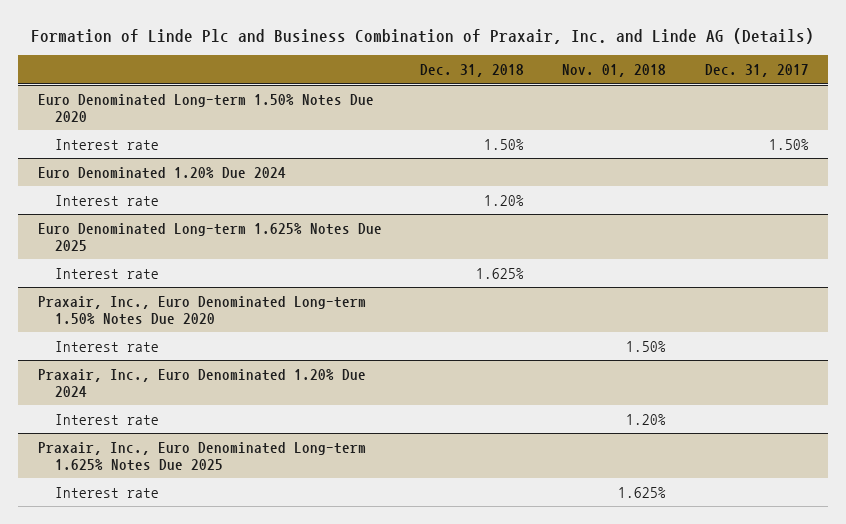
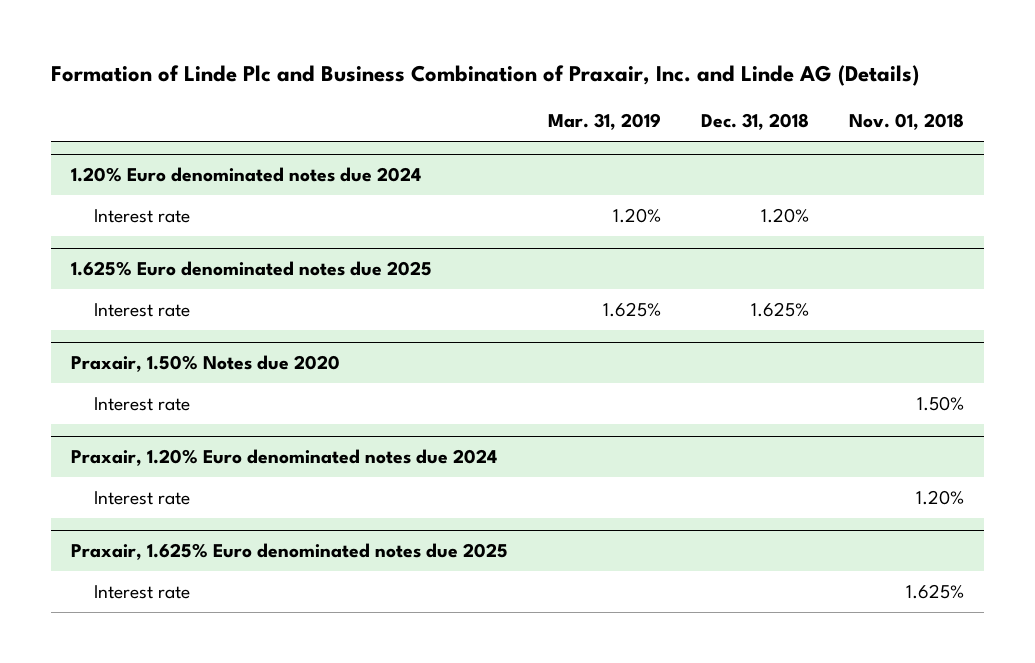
- | Dec. 31, 2018 | Nov. 01, 2018 | Dec. 31, 2017
+ | Mar. 31, 2019 | Dec. 31, 2018 | Nov. 01, 2018
- Euro Denominated Long-term 1.50% Notes Due 2020
- Interest rate | 1.50% | | 1.50%
- Euro Denominated 1.20% Due 2024
+ 1.20% Euro denominated notes due 2024
- Euro Denominated Long-term 1.625% Notes Due 2025
+ 1.625% Euro denominated notes due 2025
- Praxair, Inc., Euro Denominated Long-term 1.50% Notes Due 2020
+ Praxair, 1.50% Notes due 2020
- Praxair, Inc., Euro Denominated 1.20% Due 2024
+ Praxair, 1.20% Euro denominated notes due 2024
- Praxair, Inc., Euro Denominated Long-term 1.625% Notes Due 2025
+ Praxair, 1.625% Euro denominated notes due 2025

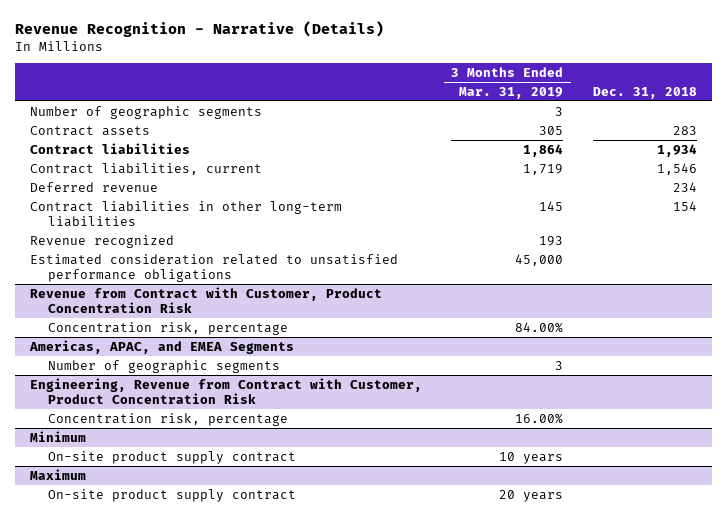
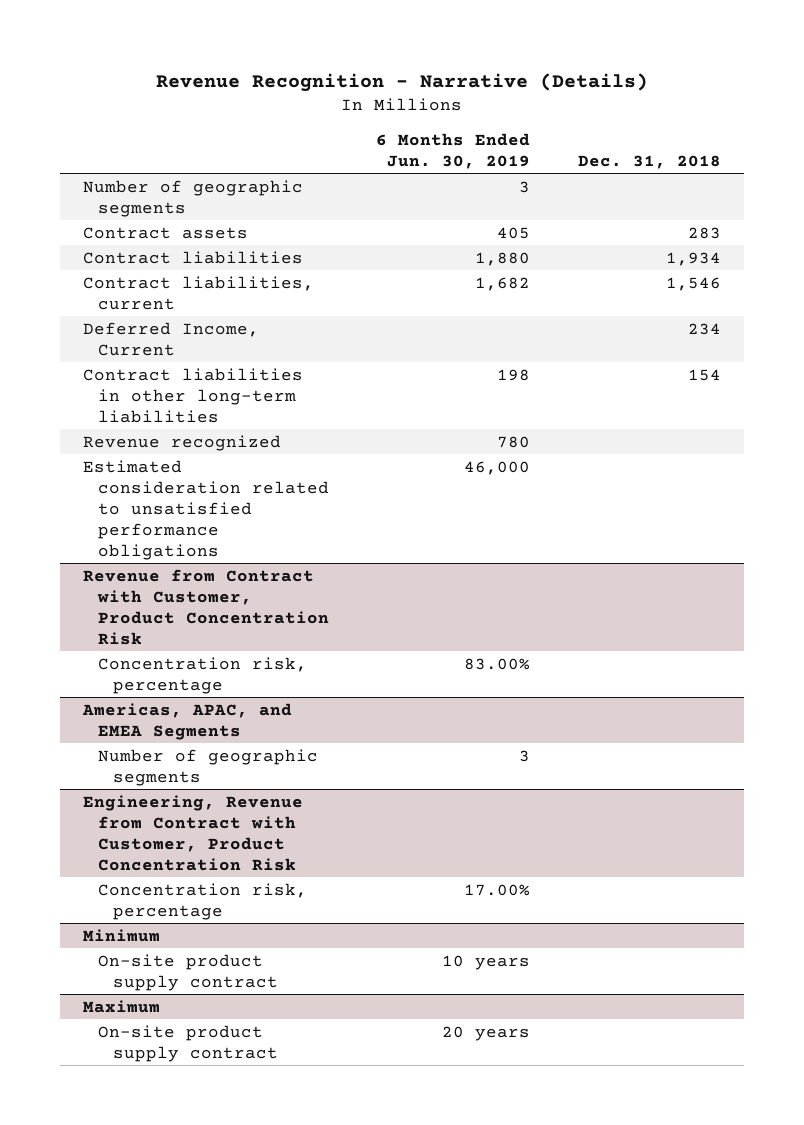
- | 3 Months Ended Mar. 31, 2019 | Dec. 31, 2018
+ | 6 Months Ended Jun. 30, 2019 | Dec. 31, 2018
- Deferred revenue | | 234
+ Deferred Income, Current | | 234

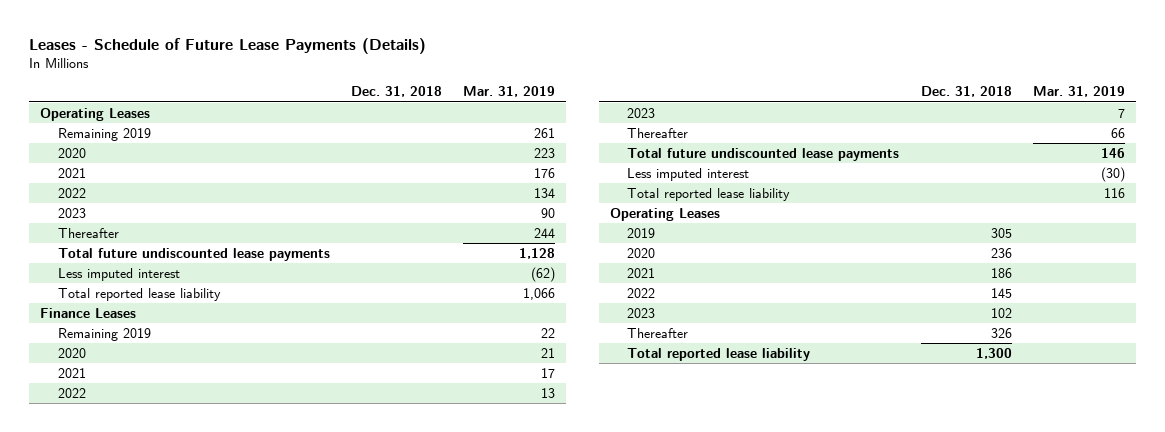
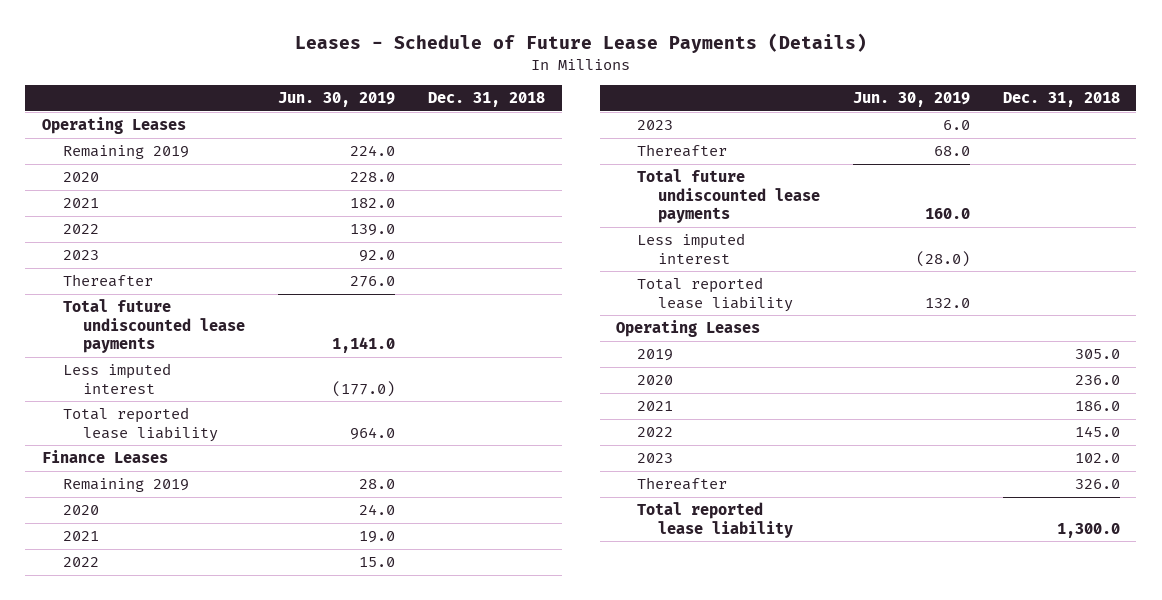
- | Dec. 31, 2018 | Mar. 31, 2019
+ | Jun. 30, 2019 | Dec. 31, 2018
- 2019 | 305 |
- 2020 | 236 |
- 2021 | 186 |
- 2022 | 145 |
- 2023 | 102 |
- Thereafter | 326 |
- Total reported lease liability | 1,300 |
+ 2019 | | 305.0
+ 2020 | | 236.0
+ 2021 | | 186.0
+ 2022 | | 145.0
+ 2023 | | 102.0
+ Thereafter | | 326.0
+ Total reported lease liability | | 1,300.0

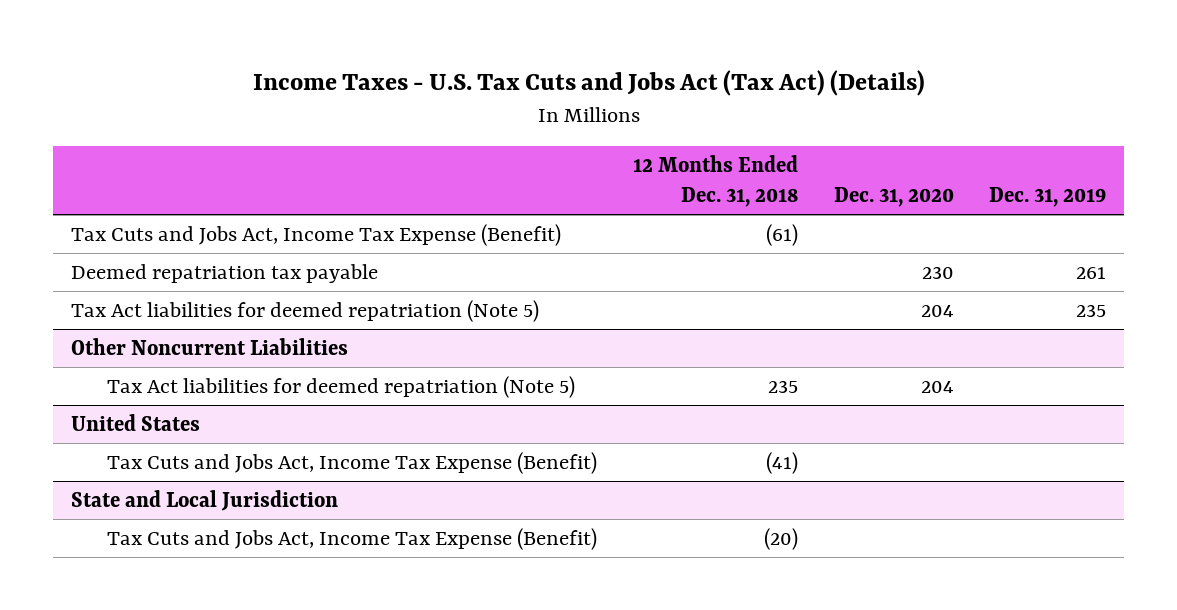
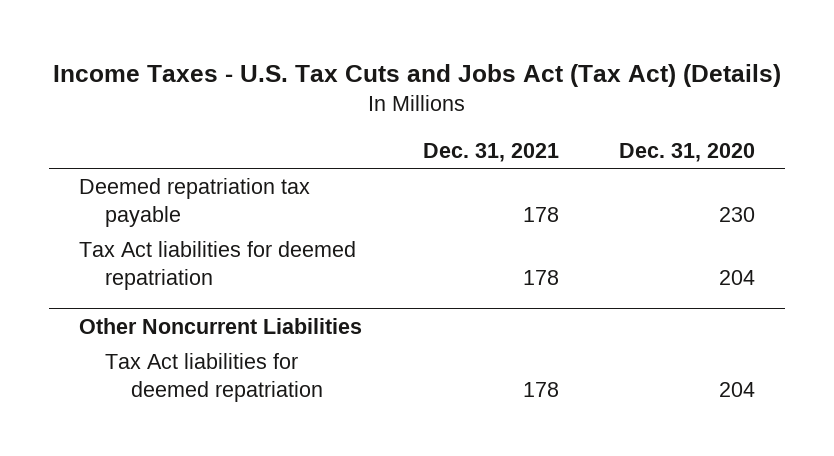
- | 12 Months Ended Dec. 31, 2018 | Dec. 31, 2020 | Dec. 31, 2019
+ | Dec. 31, 2021 | Dec. 31, 2020
- Tax Cuts and Jobs Act, Income Tax Expense (Benefit) | (61) | |
- Tax Act liabilities for deemed repatriation (Note 5) | | 204 | 235
+ Tax Act liabilities for deemed repatriation | 178 | 204
@ Other Noncurrent Liabilities
- Tax Act liabilities for deemed repatriation (Note 5) | 235 | 204 |
- United States
- Tax Cuts and Jobs Act, Income Tax Expense (Benefit) | (41) | |
- State and Local Jurisdiction
- Tax Cuts and Jobs Act, Income Tax Expense (Benefit) | (20) | |
@ Other Noncurrent Liabilities
+ Tax Act liabilities for deemed repatriation | 178 | 204

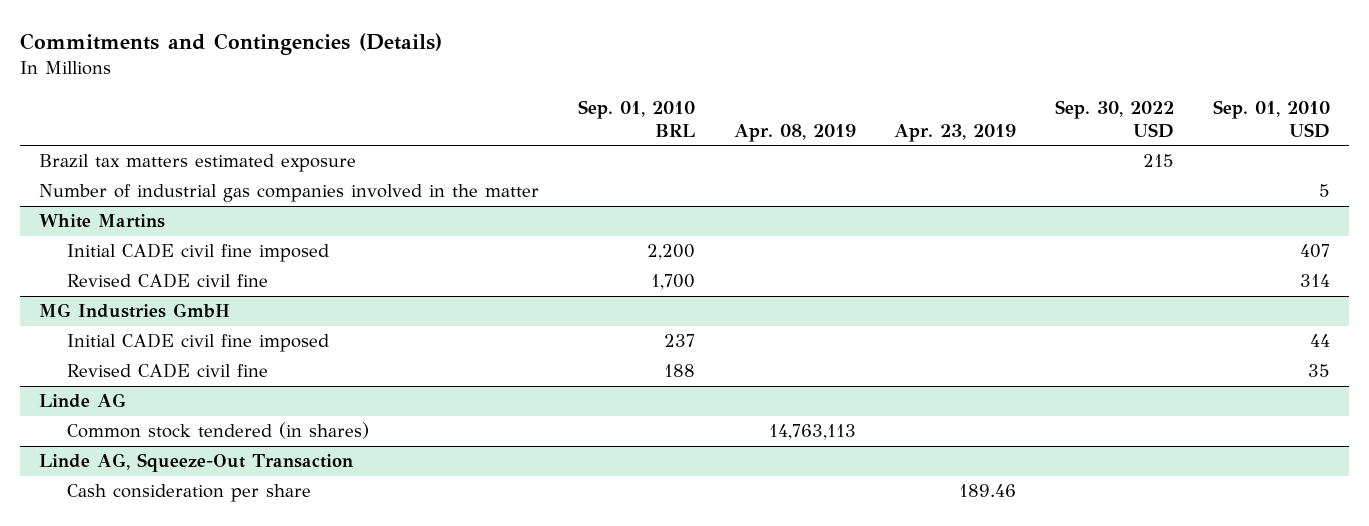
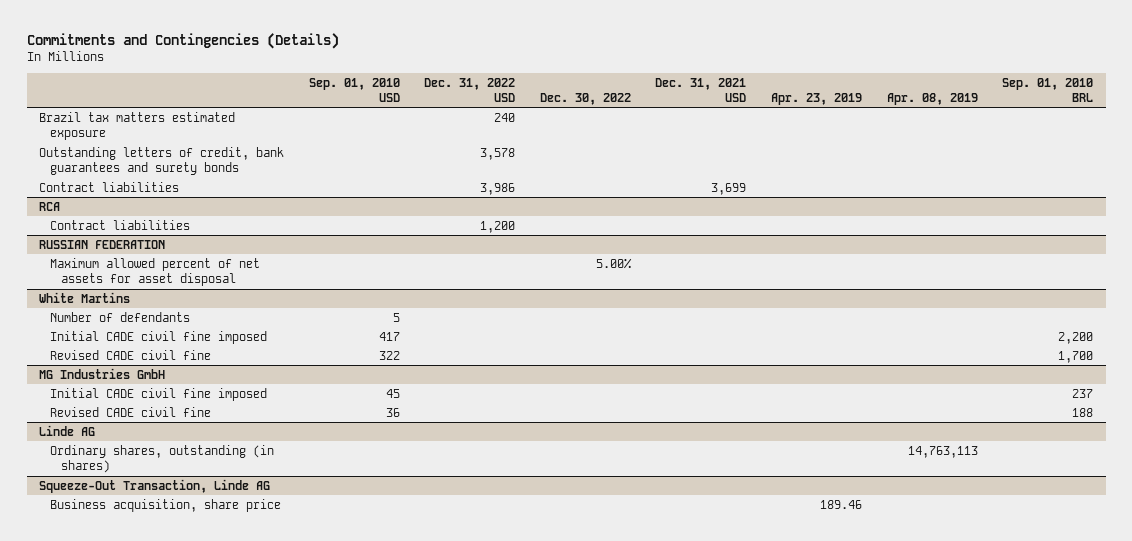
- | Sep. 01, 2010 BRL | Apr. 08, 2019 | Apr. 23, 2019 | Sep. 30, 2022 USD | Sep. 01, 2010 USD
+ | Sep. 01, 2010 USD | Dec. 31, 2022 USD | Dec. 30, 2022 | Dec. 31, 2021 USD | Apr. 23, 2019 | Apr. 08, 2019 | Sep. 01, 2010 BRL
- Number of industrial gas companies involved in the matter | | | | | 5
+ Outstanding letters of credit, bank guarantees and surety bonds | | 3,578 | | | | |
+ Contract liabilities | | 3,986 | | 3,699 | | |
+ RCA
+ Contract liabilities | | 1,200 | | | | |
+ RUSSIAN FEDERATION
+ Maximum allowed percent of net assets for asset disposal | | | 5.00% | | | |
@ White Martins
- Initial CADE civil fine imposed | 2,200 | | | | 407
- Revised CADE civil fine | 1,700 | | | | 314
+ Number of defendants | 5 | | | | | |
+ Initial CADE civil fine imposed | 417 | | | | | | 2,200
+ Revised CADE civil fine | 322 | | | | | | 1,700
@ MG Industries GmbH
- Initial CADE civil fine imposed | 237 | | | | 44
- Revised CADE civil fine | 188 | | | | 35
+ Initial CADE civil fine imposed | 45 | | | | | | 237
+ Revised CADE civil fine | 36 | | | | | | 188
@ Linde AG
- Common stock tendered (in shares) | | 14,763,113 | | |
- Linde AG, Squeeze-Out Transaction
- Cash consideration per share | | | 189.46 | |
@ Linde AG
+ Ordinary shares, outstanding (in shares) | | | | | | 14,763,113 |
+ Squeeze-Out Transaction, Linde AG
+ Business acquisition, share price | | | | | 189.46 | |

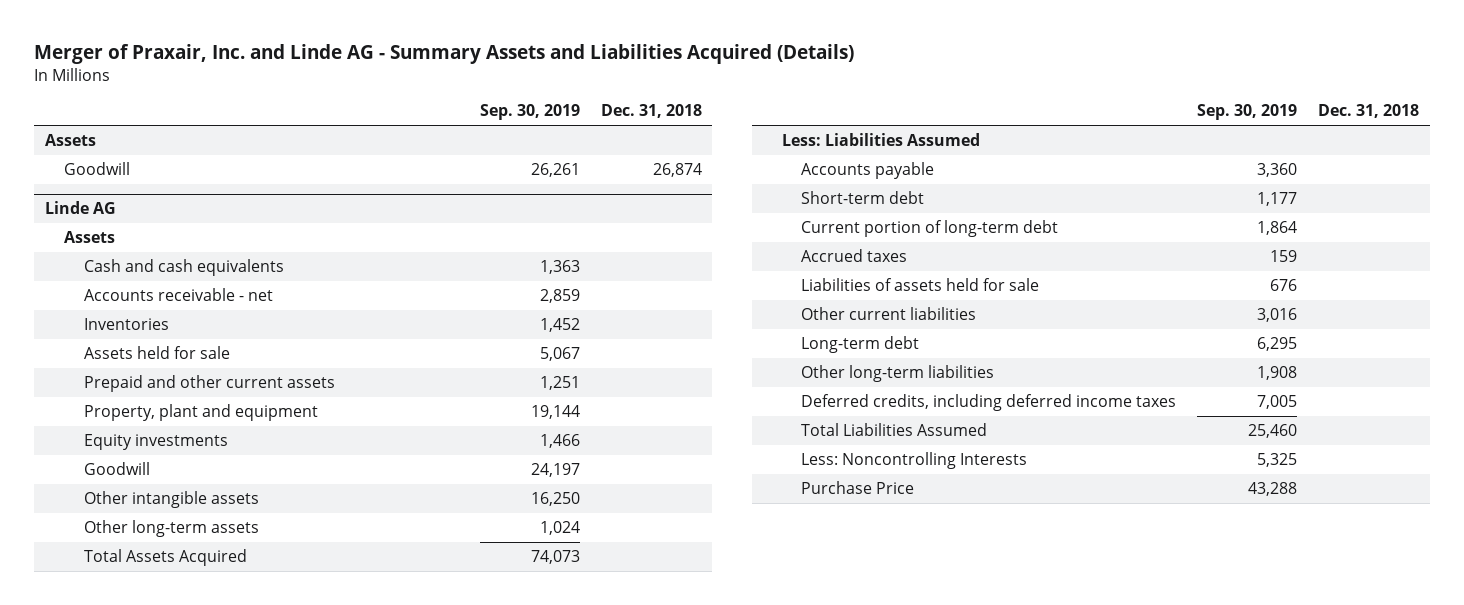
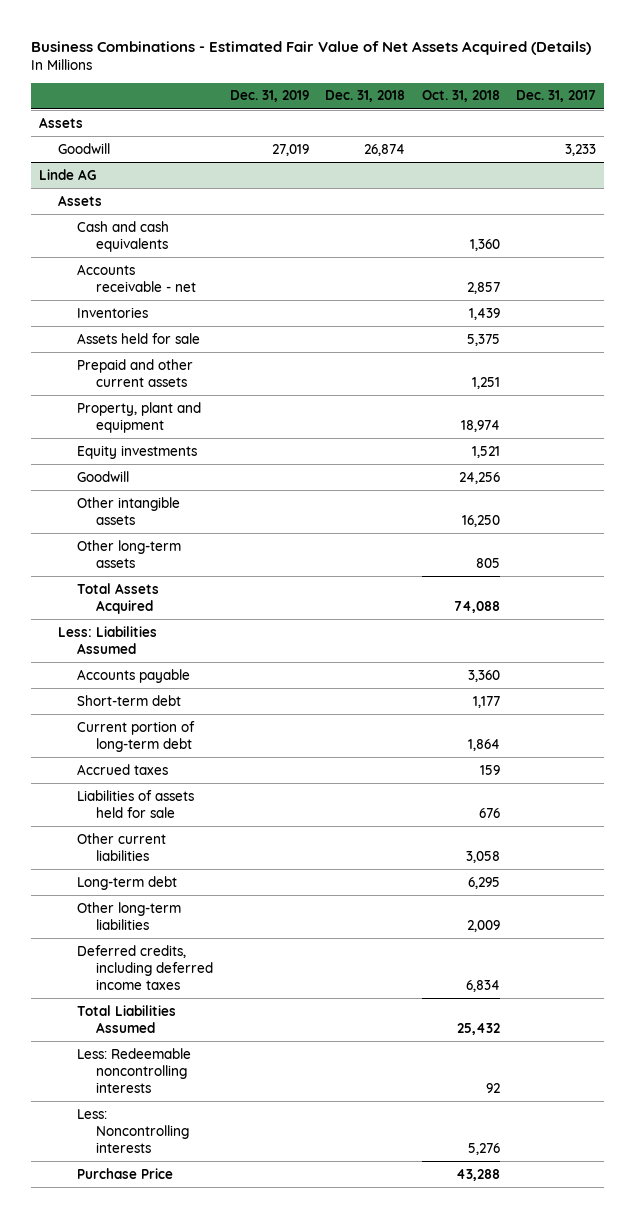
- Merger of Praxair, Inc. and Linde AG - Summary Assets and Liabilities Acquired (Details)
+ Business Combinations - Estimated Fair Value of Net Assets Acquired (Details)
- | Sep. 30, 2019 | Dec. 31, 2018
+ | Dec. 31, 2019 | Dec. 31, 2018 | Oct. 31, 2018 | Dec. 31, 2017
@ Linde AG
- Less: Noncontrolling Interests | 5,325 |
+ Less: Redeemable noncontrolling interests | | | 92 |
+ Less: Noncontrolling interests | | | 5,276 |

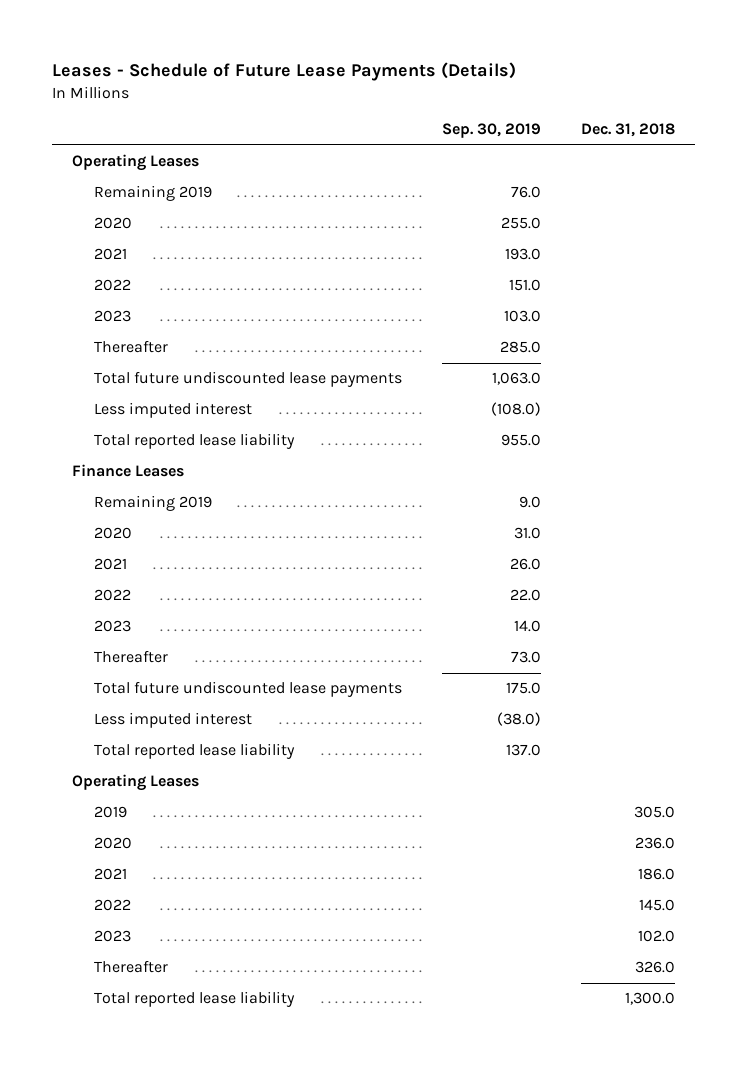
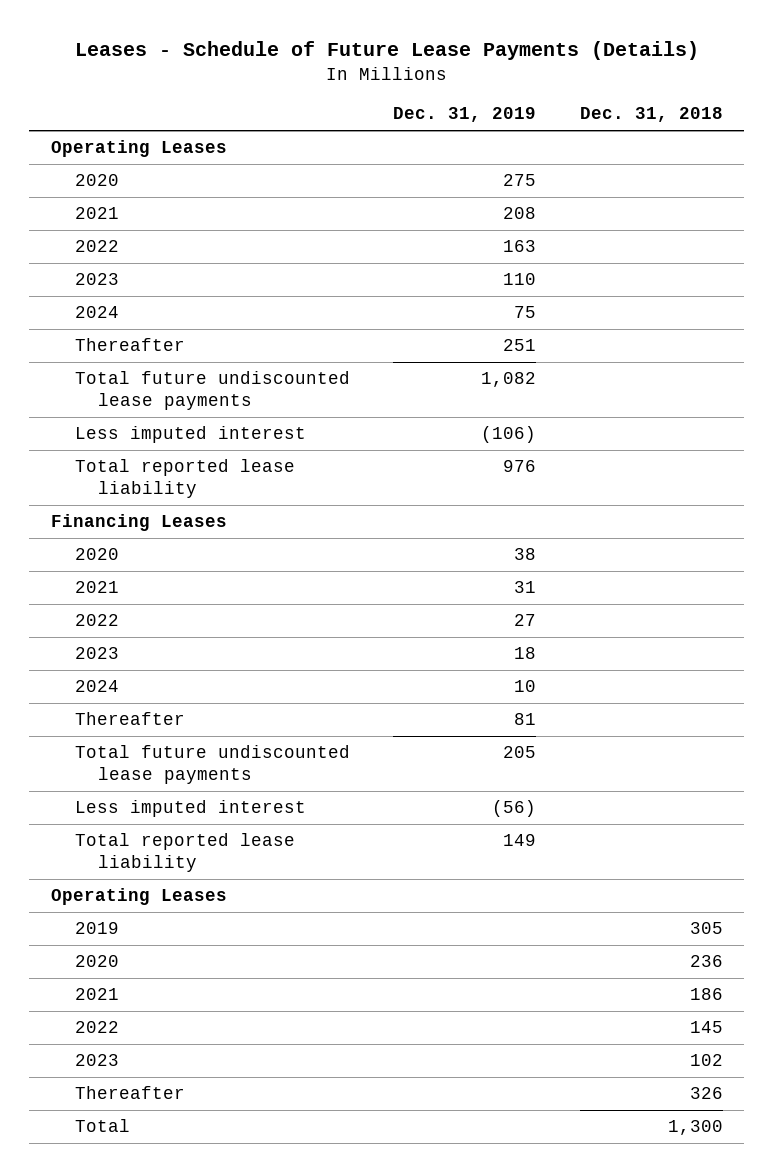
- | Sep. 30, 2019 | Dec. 31, 2018
+ | Dec. 31, 2019 | Dec. 31, 2018
- Remaining 2019 | 76.0 |
+ 2024 | 75 |
- Finance Leases
- Remaining 2019 | 9.0 |
+ Financing Leases
+ 2024 | 10 |
- 2019 | | 305.0
- 2020 | | 236.0
- 2021 | | 186.0
- 2022 | | 145.0
- 2023 | | 102.0
- Thereafter | | 326.0
- Total reported lease liability | | 1,300.0
+ 2019 | | 305
+ 2020 | | 236
+ 2021 | | 186
+ 2022 | | 145
+ 2023 | | 102
+ Thereafter | | 326
+ Total | | 1,300

